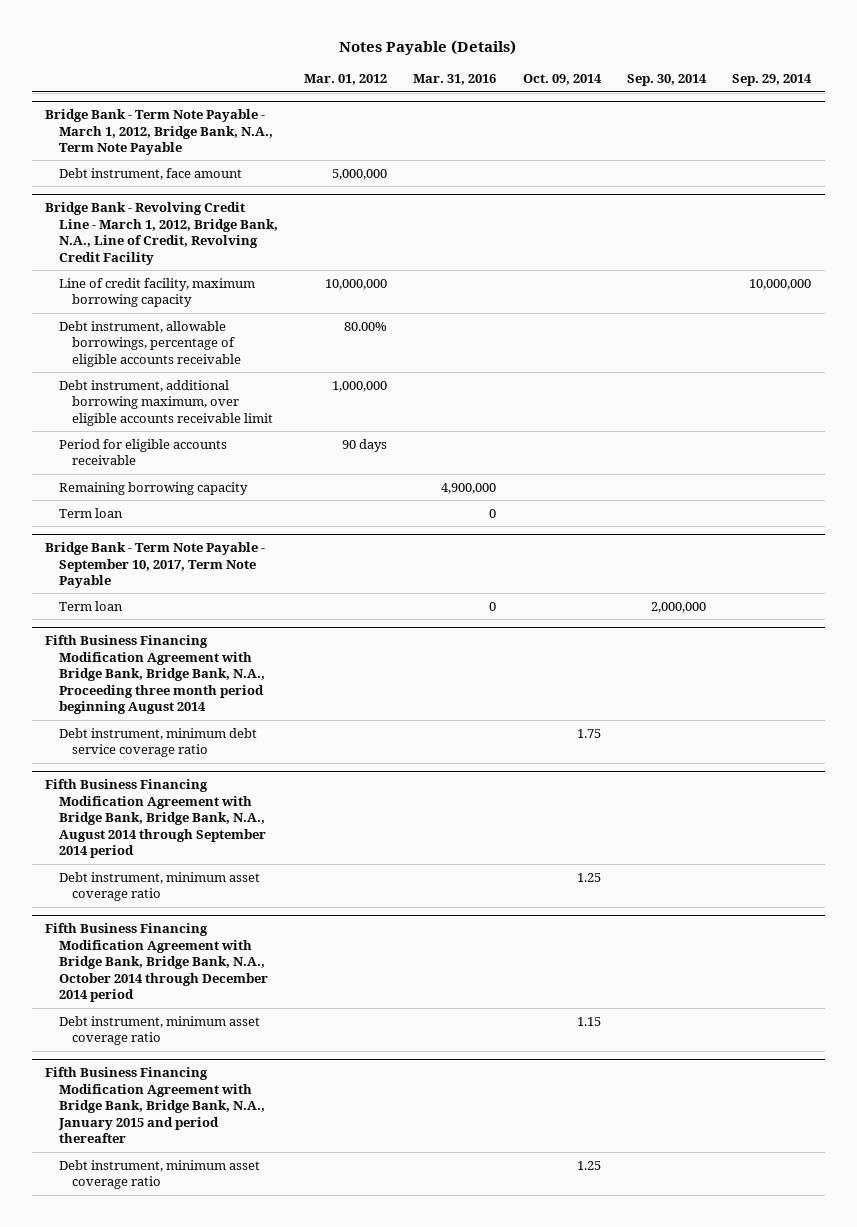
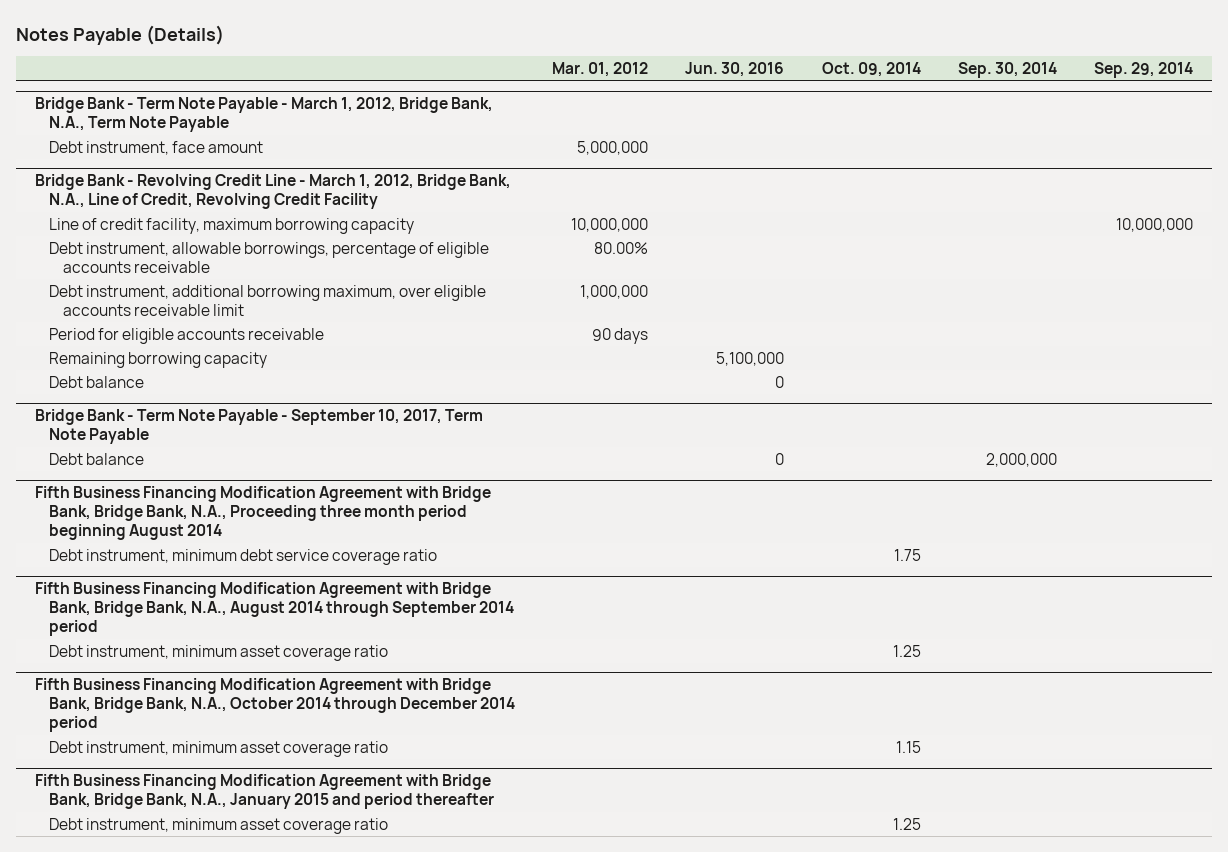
- | Mar. 01, 2012 | Mar. 31, 2016 | Oct. 09, 2014 | Sep. 30, 2014 | Sep. 29, 2014
+ | Mar. 01, 2012 | Jun. 30, 2016 | Oct. 09, 2014 | Sep. 30, 2014 | Sep. 29, 2014
@ Bridge Bank - Revolving Credit Line - March 1, 2012, Bridge Bank, N.A., Line of Credit, Revolving Credit Facility
- Term loan | | 0 | | |
+ Debt balance | | 0 | | |
@ Bridge Bank - Term Note Payable - September 10, 2017, Term Note Payable
- Term loan | | 0 | | 2,000,000 |
+ Debt balance | | 0 | | 2,000,000 |

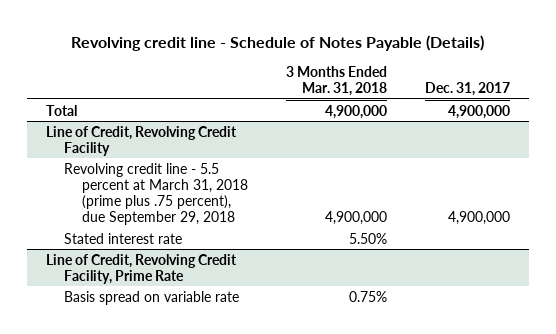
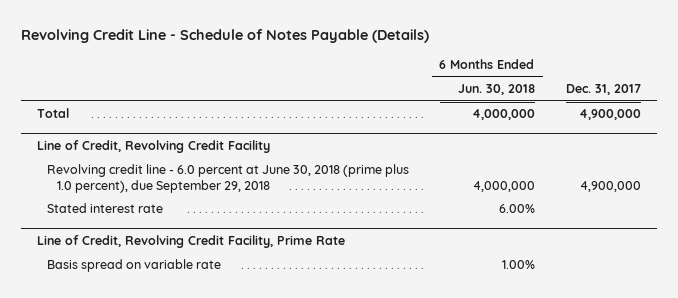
- Revolving credit line - Schedule of Notes Payable (Details)
+ Revolving Credit Line - Schedule of Notes Payable (Details)
- | 3 Months Ended Mar. 31, 2018 | Dec. 31, 2017
+ | 6 Months Ended Jun. 30, 2018 | Dec. 31, 2017
@ Line of Credit, Revolving Credit Facility
- Revolving credit line - 5.5 percent at March 31, 2018 (prime plus .75 percent), due September 29, 2018 | 4,900,000 | 4,900,000
+ Revolving credit line - 6.0 percent at June 30, 2018 (prime plus 1.0 percent), due September 29, 2018 | 4,000,000 | 4,900,000

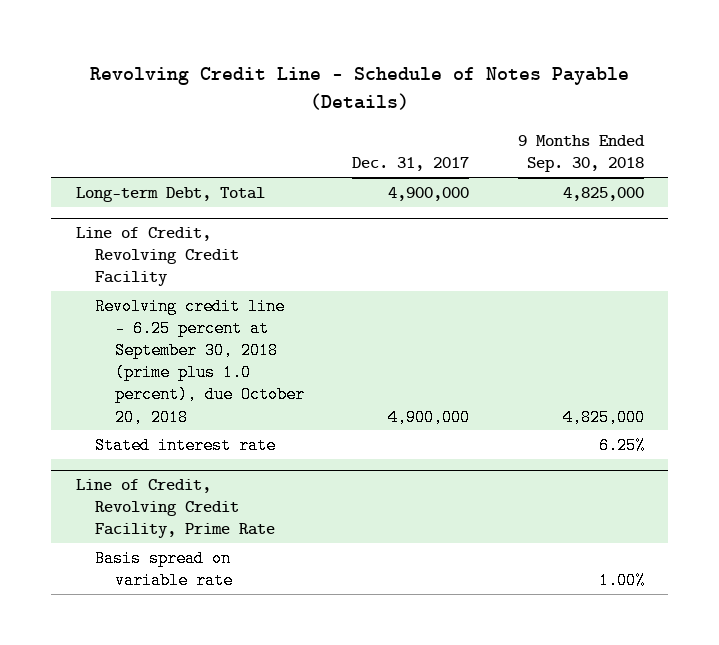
- | 6 Months Ended Jun. 30, 2018 | Dec. 31, 2017
+ | Dec. 31, 2017 | 9 Months Ended Sep. 30, 2018
- Total | 4,000,000 | 4,900,000
+ Long-term Debt, Total | 4,900,000 | 4,825,000
@ Line of Credit, Revolving Credit Facility
- Revolving credit line - 6.0 percent at June 30, 2018 (prime plus 1.0 percent), due September 29, 2018 | 4,000,000 | 4,900,000
+ Revolving credit line - 6.25 percent at September 30, 2018 (prime plus 1.0 percent), due October 20, 2018 | 4,900,000 | 4,825,000

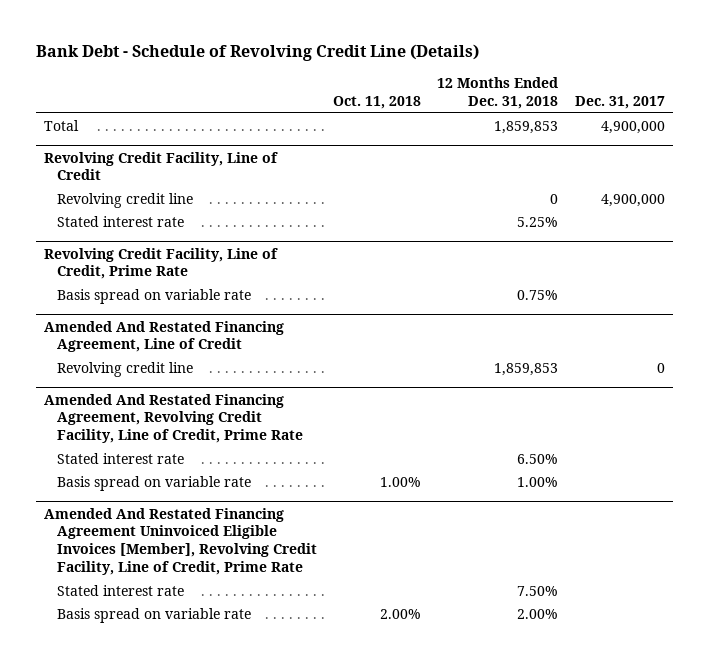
- Revolving Credit Line - Schedule of Notes Payable (Details)
+ Bank Debt - Schedule of Revolving Credit Line (Details)
- | Dec. 31, 2017 | 9 Months Ended Sep. 30, 2018
+ | Oct. 11, 2018 | 12 Months Ended Dec. 31, 2018 | Dec. 31, 2017
- Long-term Debt, Total | 4,900,000 | 4,825,000
- Line of Credit, Revolving Credit Facility
- Revolving credit line - 6.25 percent at September 30, 2018 (prime plus 1.0 percent), due October 20, 2018 | 4,900,000 | 4,825,000
+ Total | | 1,859,853 | 4,900,000
+ Revolving Credit Facility, Line of Credit
+ Revolving credit line | | 0 | 4,900,000
- Line of Credit, Revolving Credit Facility, Prime Rate
+ Revolving Credit Facility, Line of Credit, Prime Rate
+ Amended And Restated Financing Agreement, Line of Credit
+ Revolving credit line | | 1,859,853 | 0
+ Amended And Restated Financing Agreement, Revolving Credit Facility, Line of Credit, Prime Rate
+ Stated interest rate | | 6.50% |
+ Basis spread on variable rate | 1.00% | 1.00% |
+ Amended And Restated Financing Agreement Uninvoiced Eligible Invoices [Member], Revolving Credit Facility, Line of Credit, Prime Rate
+ Stated interest rate | | 7.50% |
+ Basis spread on variable rate | 2.00% | 2.00% |

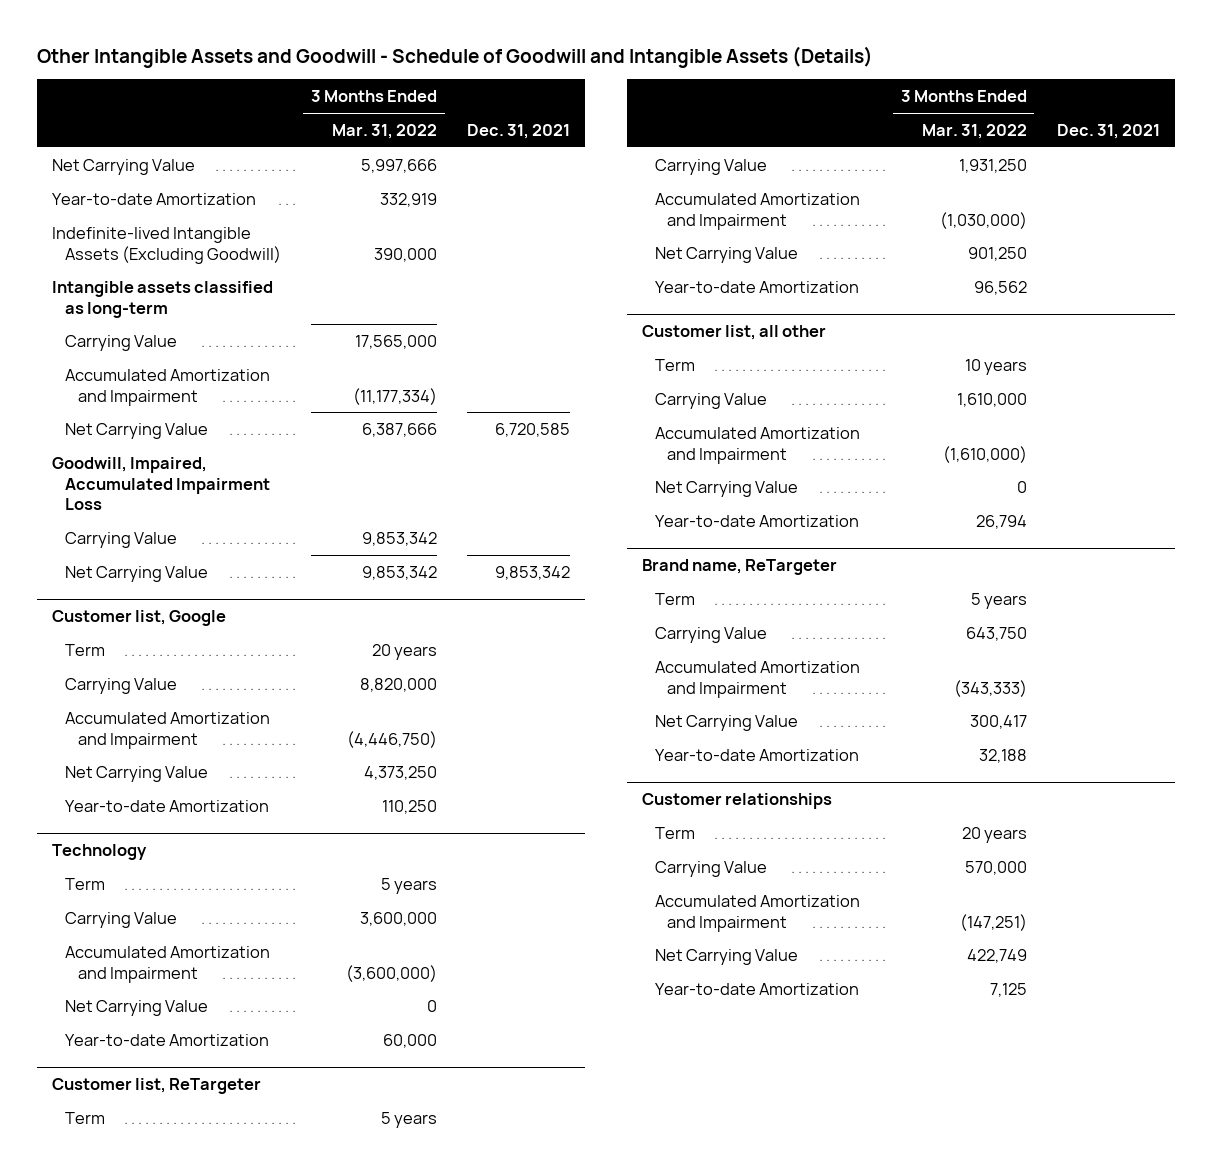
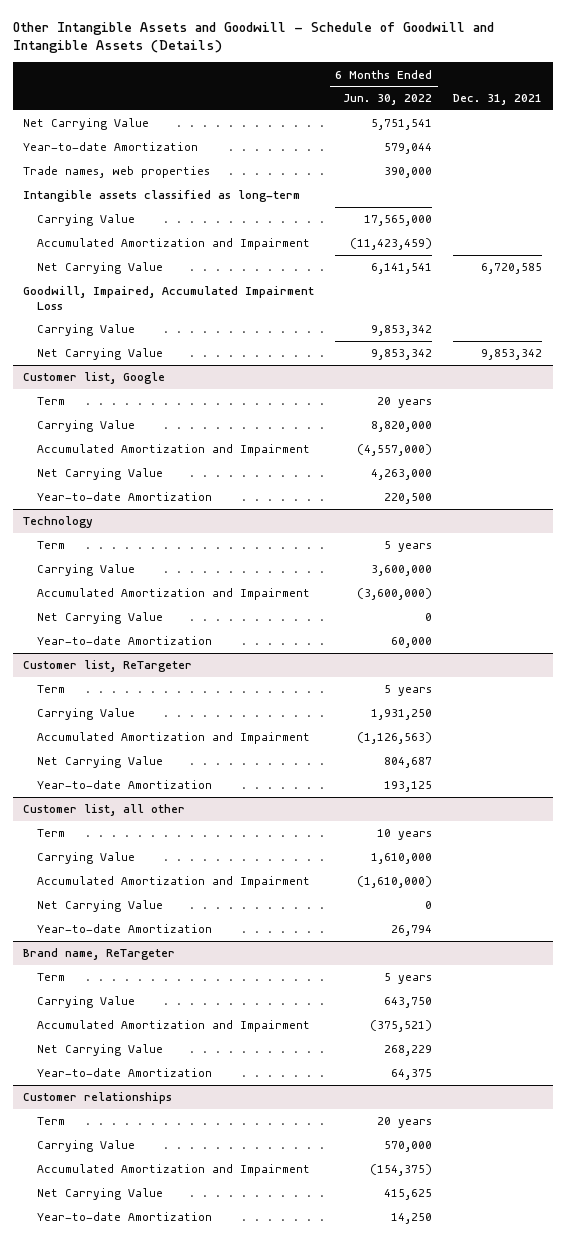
- | 3 Months Ended Mar. 31, 2022 | Dec. 31, 2021
+ | 6 Months Ended Jun. 30, 2022 | Dec. 31, 2021
- Indefinite-lived Intangible Assets (Excluding Goodwill) | 390,000 |
+ Trade names, web properties | 390,000 |

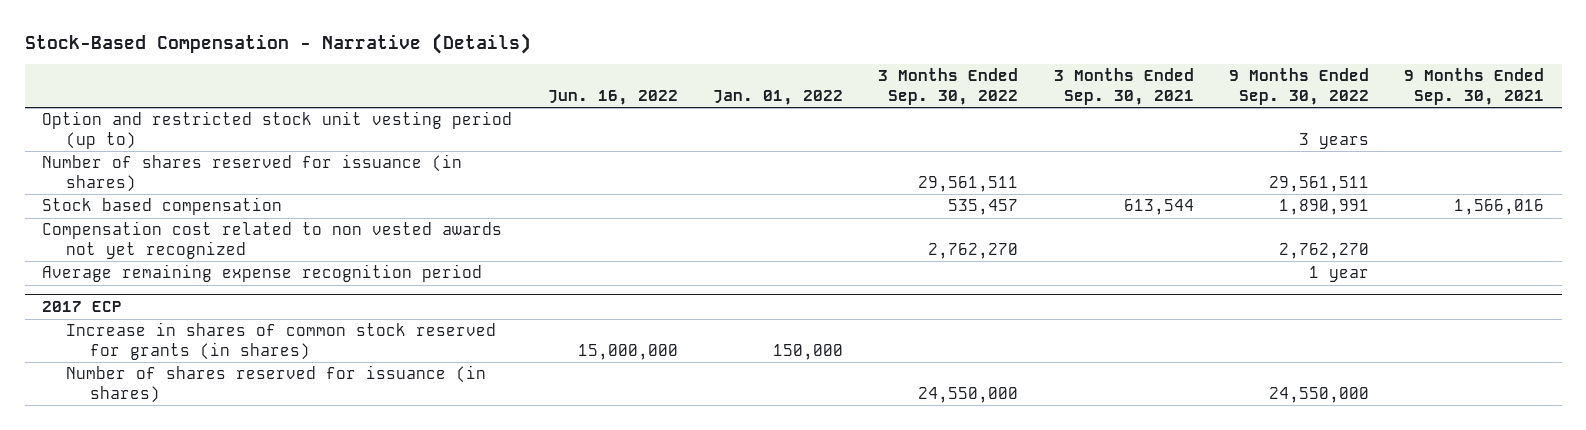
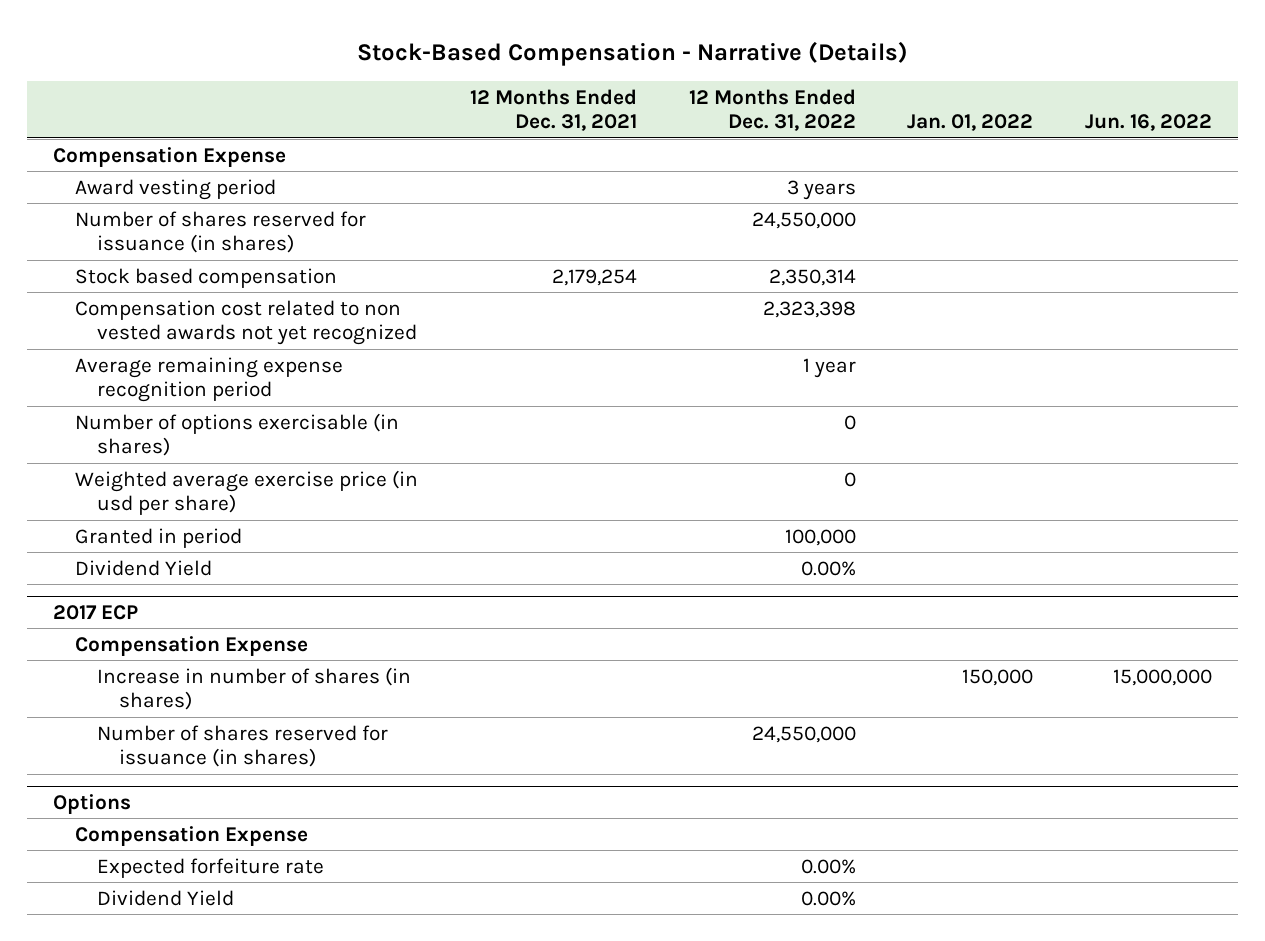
- | Jun. 16, 2022 | Jan. 01, 2022 | 3 Months Ended Sep. 30, 2022 | 3 Months Ended Sep. 30, 2021 | 9 Months Ended Sep. 30, 2022 | 9 Months Ended Sep. 30, 2021
+ | 12 Months Ended Dec. 31, 2021 | 12 Months Ended Dec. 31, 2022 | Jan. 01, 2022 | Jun. 16, 2022
- Option and restricted stock unit vesting period (up to) | | | | | 3 years |
+ Compensation Expense
+ Award vesting period | | 3 years | |
+ Number of options exercisable (in shares) | | 0 | |
+ Weighted average exercise price (in usd per share) | | 0 | |
+ Granted in period | | 100,000 | |
+ Dividend Yield | | 0.00% | |
@ 2017 ECP
- Increase in shares of common stock reserved for grants (in shares) | 15,000,000 | 150,000 | | | |
+ Compensation Expense
+ Increase in number of shares (in shares) | | | 150,000 | 15,000,000
+ Options
+ Compensation Expense
+ Expected forfeiture rate | | 0.00% | |
+ Dividend Yield | | 0.00% | |

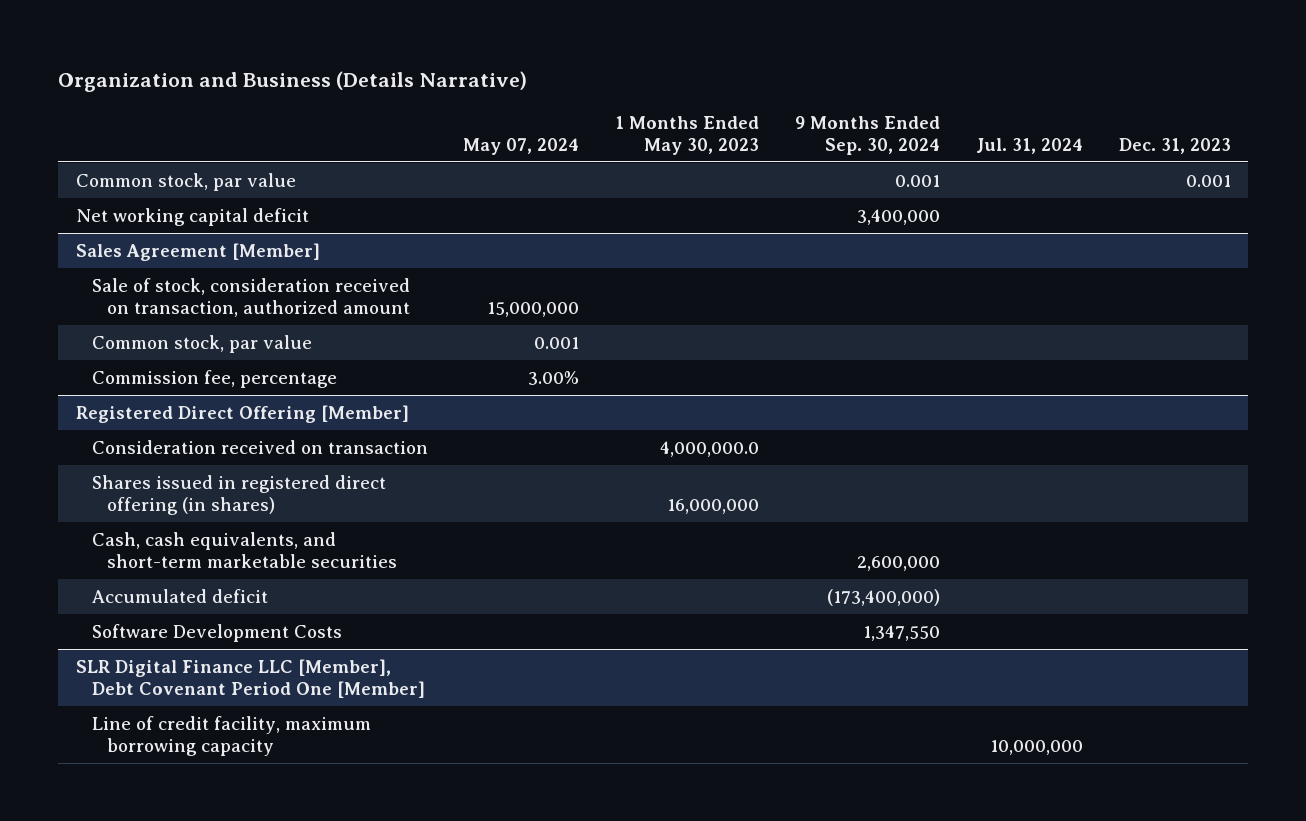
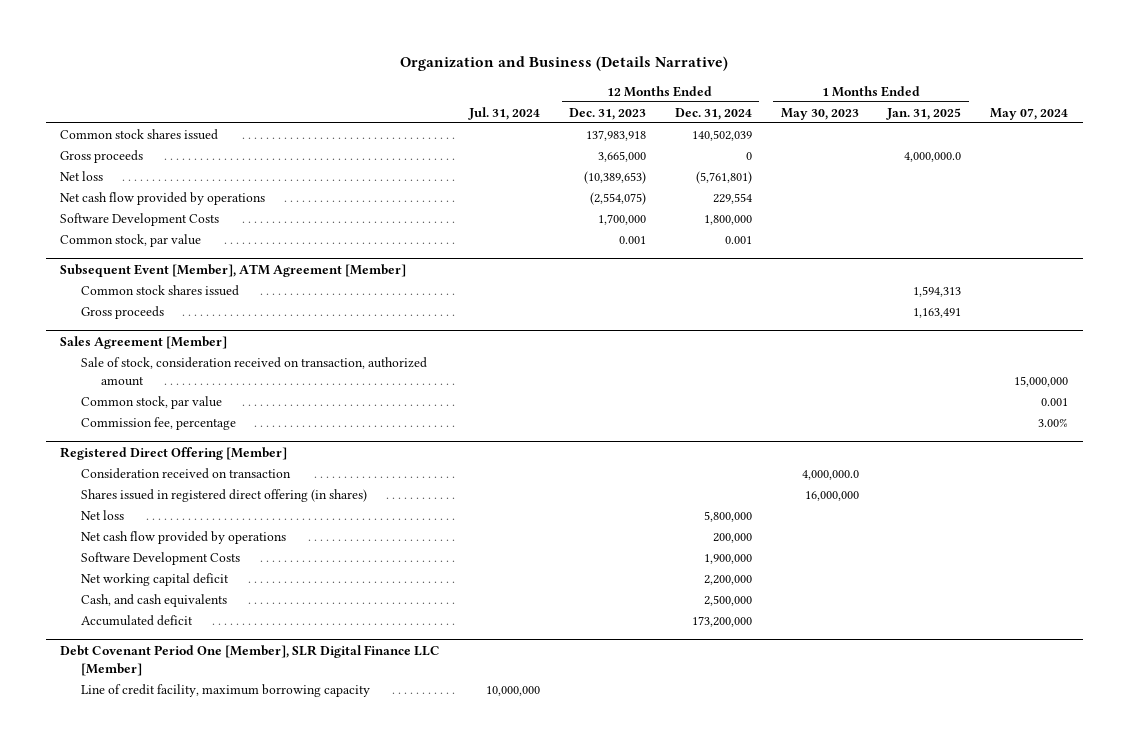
- | May 07, 2024 | 1 Months Ended May 30, 2023 | 9 Months Ended Sep. 30, 2024 | Jul. 31, 2024 | Dec. 31, 2023
+ | Jul. 31, 2024 | 12 Months Ended Dec. 31, 2023 | 12 Months Ended Dec. 31, 2024 | 1 Months Ended May 30, 2023 | 1 Months Ended Jan. 31, 2025 | May 07, 2024
+ Common stock shares issued | | 137,983,918 | 140,502,039 | | |
+ Gross proceeds | | 3,665,000 | 0 | | 4,000,000.0 |
+ Net loss | | (10,389,653) | (5,761,801) | | |
+ Net cash flow provided by operations | | (2,554,075) | 229,554 | | |
+ Software Development Costs | | 1,700,000 | 1,800,000 | | |
- Net working capital deficit | | | 3,400,000 | |
+ Subsequent Event [Member], ATM Agreement [Member]
+ Common stock shares issued | | | | | 1,594,313 |
+ Gross proceeds | | | | | 1,163,491 |
@ Registered Direct Offering [Member]
- Cash, cash equivalents, and short-term marketable securities | | | 2,600,000 | |
+ Net loss | | | 5,800,000 | | |
+ Net cash flow provided by operations | | | 200,000 | | |
- SLR Digital Finance LLC [Member], Debt Covenant Period One [Member]
@ Registered Direct Offering [Member]
+ Net working capital deficit | | | 2,200,000 | | |
+ Cash, and cash equivalents | | | 2,500,000 | | |
moved down: Accumulated deficit | | | 173,200,000 | | |
+ Debt Covenant Period One [Member], SLR Digital Finance LLC [Member]

